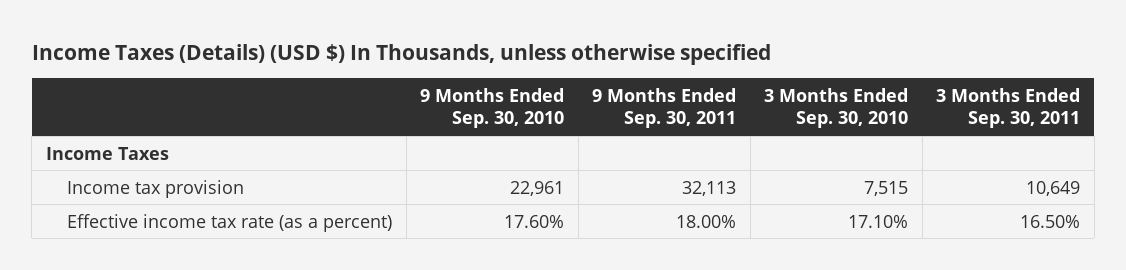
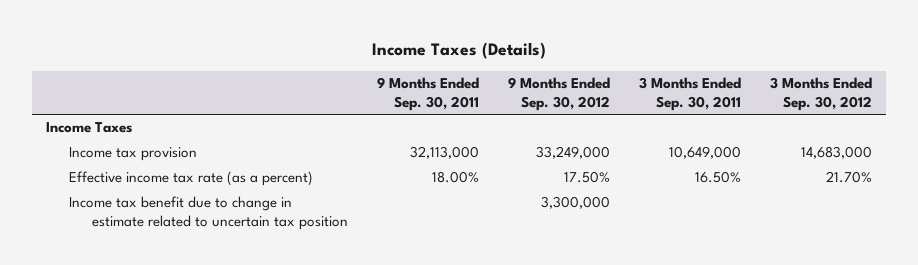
- Income Taxes (Details) (USD $) In Thousands, unless otherwise specified
+ Income Taxes (Details)
- | 9 Months Ended Sep. 30, 2010 | 9 Months Ended Sep. 30, 2011 | 3 Months Ended Sep. 30, 2010 | 3 Months Ended Sep. 30, 2011
+ | 9 Months Ended Sep. 30, 2011 | 9 Months Ended Sep. 30, 2012 | 3 Months Ended Sep. 30, 2011 | 3 Months Ended Sep. 30, 2012
- Income tax provision | 22,961 | 32,113 | 7,515 | 10,649
+ Income tax provision | 32,113,000 | 33,249,000 | 10,649,000 | 14,683,000
+ Income tax benefit due to change in estimate related to uncertain tax position | | 3,300,000 | |

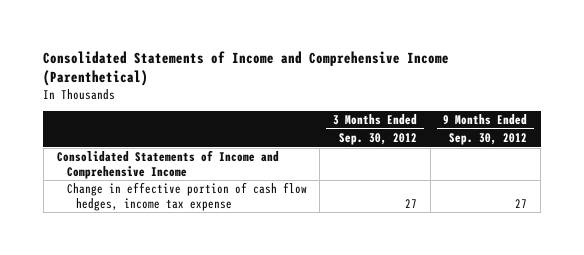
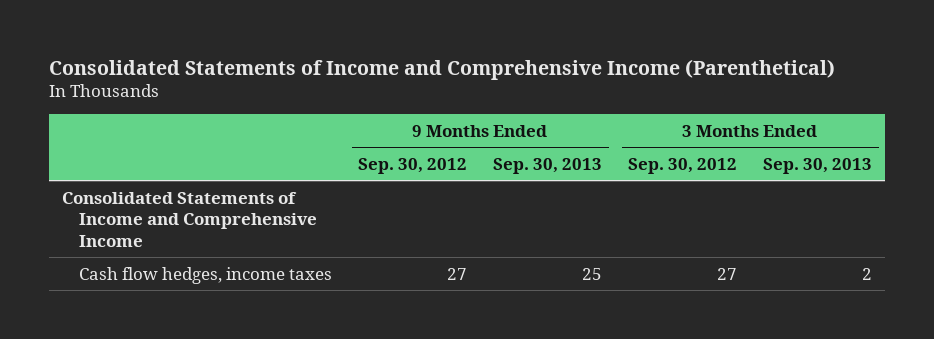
- | 3 Months Ended Sep. 30, 2012 | 9 Months Ended Sep. 30, 2012
+ | 9 Months Ended Sep. 30, 2012 | 9 Months Ended Sep. 30, 2013 | 3 Months Ended Sep. 30, 2012 | 3 Months Ended Sep. 30, 2013
- Change in effective portion of cash flow hedges, income tax expense | 27 | 27
+ Cash flow hedges, income taxes | 27 | 25 | 27 | 2

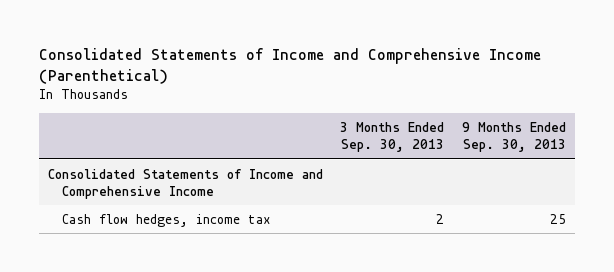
- | 9 Months Ended Sep. 30, 2012 | 9 Months Ended Sep. 30, 2013 | 3 Months Ended Sep. 30, 2012 | 3 Months Ended Sep. 30, 2013
+ | 3 Months Ended Sep. 30, 2013 | 9 Months Ended Sep. 30, 2013
- Cash flow hedges, income taxes | 27 | 25 | 27 | 2
+ Cash flow hedges, income tax | 2 | 25

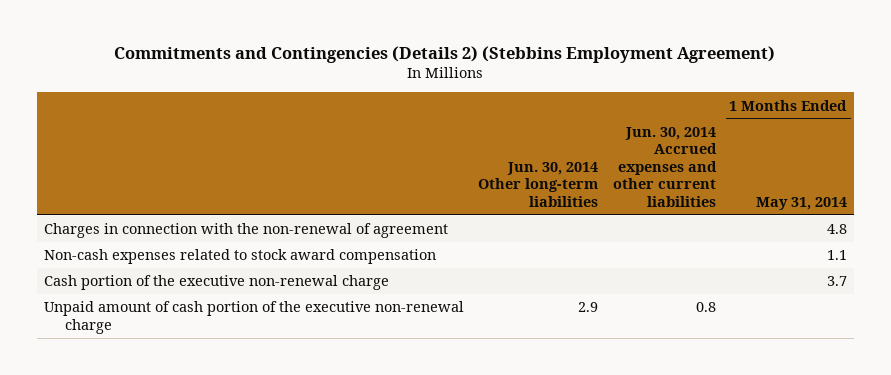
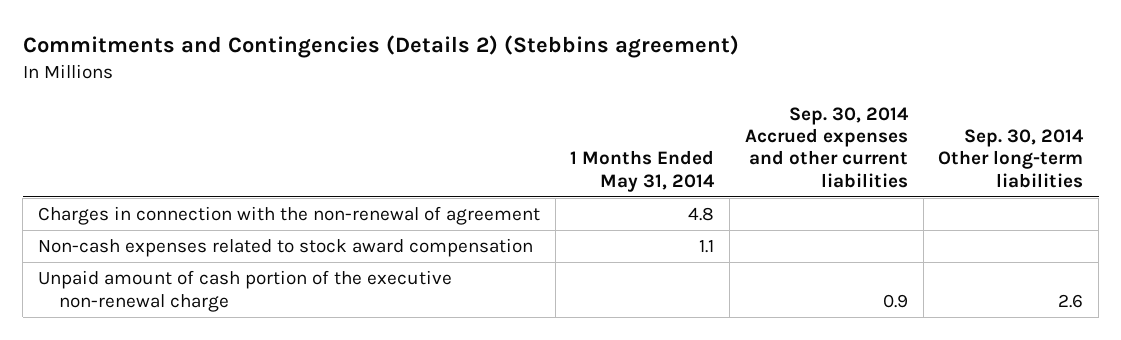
- Commitments and Contingencies (Details 2) (Stebbins Employment Agreement)
+ Commitments and Contingencies (Details 2) (Stebbins agreement)
- | Jun. 30, 2014 Other long-term liabilities | Jun. 30, 2014 Accrued expenses and other current liabilities | 1 Months Ended May 31, 2014
+ | 1 Months Ended May 31, 2014 | Sep. 30, 2014 Accrued expenses and other current liabilities | Sep. 30, 2014 Other long-term liabilities
- Cash portion of the executive non-renewal charge | | | 3.7

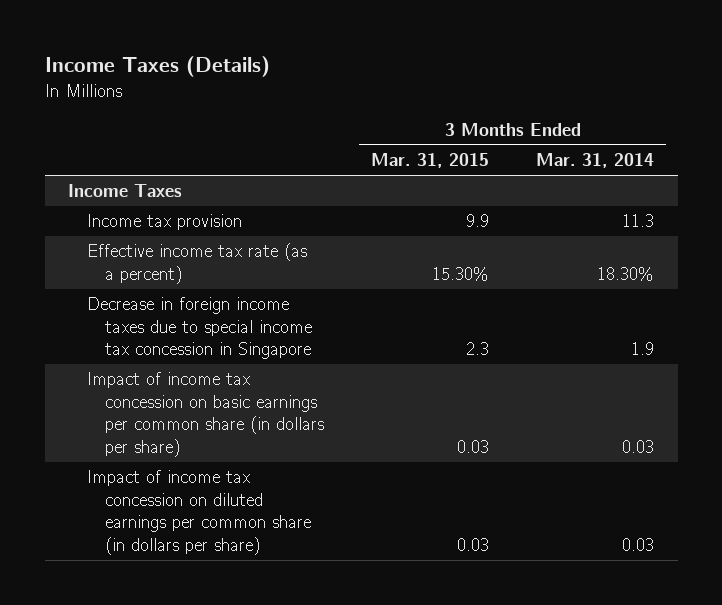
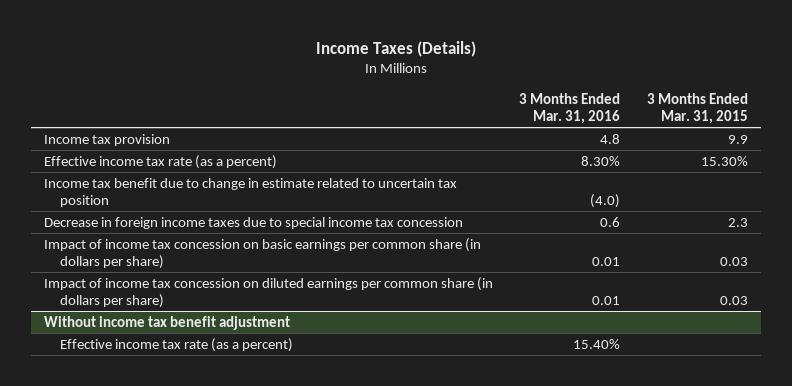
- | 3 Months Ended Mar. 31, 2015 | 3 Months Ended Mar. 31, 2014
+ | 3 Months Ended Mar. 31, 2016 | 3 Months Ended Mar. 31, 2015
- Income Taxes
- Decrease in foreign income taxes due to special income tax concession in Singapore | 2.3 | 1.9
+ Income tax benefit due to change in estimate related to uncertain tax position | (4.0) |
+ Decrease in foreign income taxes due to special income tax concession | 0.6 | 2.3
+ Without income tax benefit adjustment
+ Effective income tax rate (as a percent) | 15.40% |

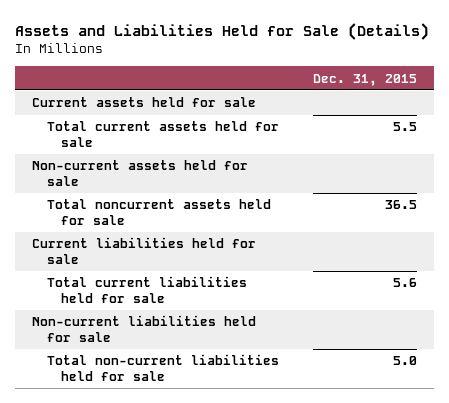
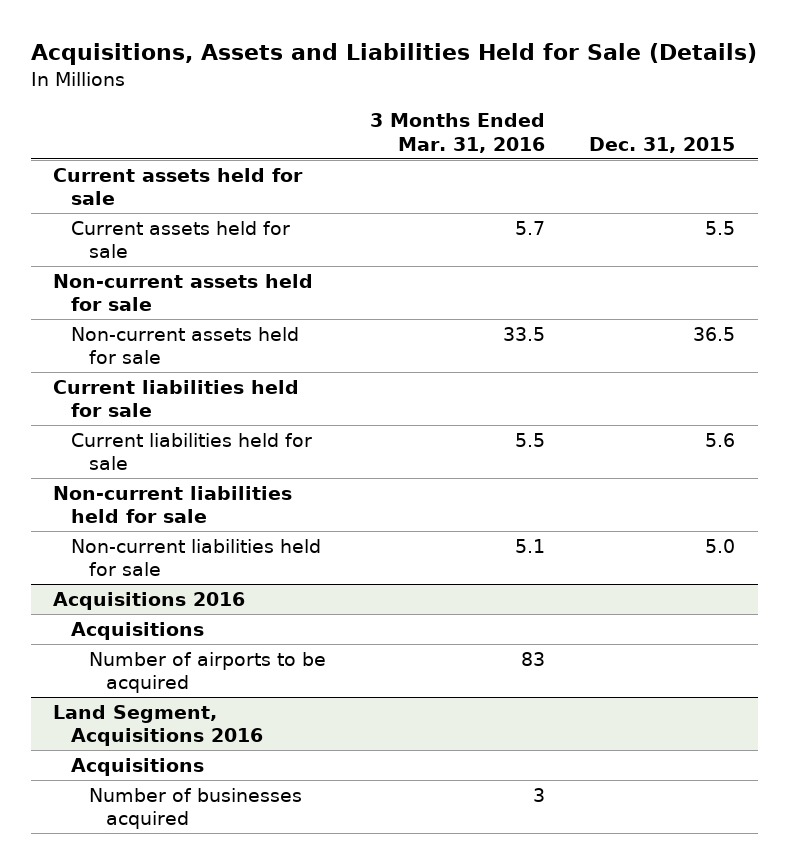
- Assets and Liabilities Held for Sale (Details)
+ Acquisitions, Assets and Liabilities Held for Sale (Details)
- | Dec. 31, 2015
+ | 3 Months Ended Mar. 31, 2016 | Dec. 31, 2015
- Total current assets held for sale | 5.5
+ Current assets held for sale | 5.7 | 5.5
- Total noncurrent assets held for sale | 36.5
+ Non-current assets held for sale | 33.5 | 36.5
- Total current liabilities held for sale | 5.6
+ Current liabilities held for sale | 5.5 | 5.6
- Total non-current liabilities held for sale | 5.0
+ Non-current liabilities held for sale | 5.1 | 5.0
+ Acquisitions 2016
+ Acquisitions
+ Number of airports to be acquired | 83 |
+ Land Segment, Acquisitions 2016
+ Acquisitions
+ Number of businesses acquired | 3 |

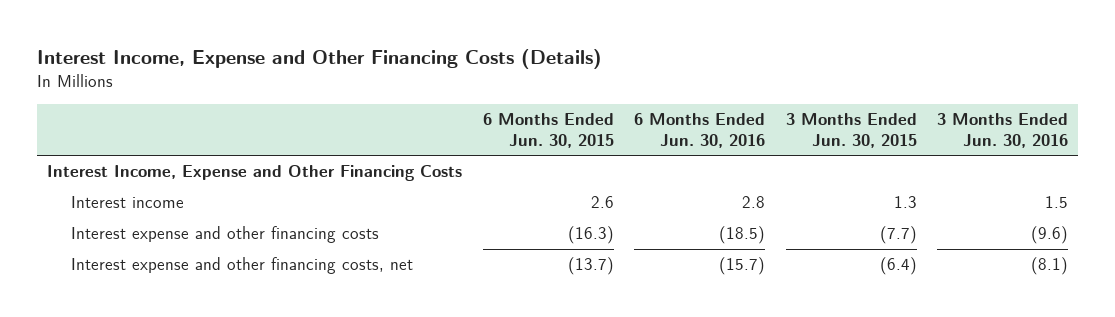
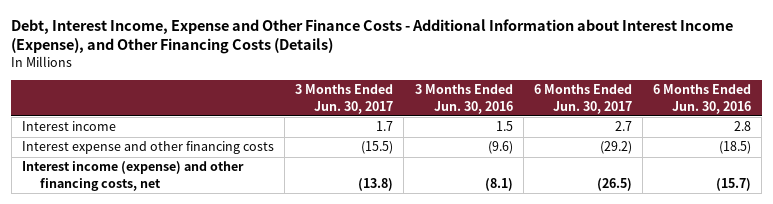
- Interest Income, Expense and Other Financing Costs (Details)
+ Debt, Interest Income, Expense and Other Finance Costs - Additional Information about Interest Income (Expense), and Other Financing Costs (Details)
- | 6 Months Ended Jun. 30, 2015 | 6 Months Ended Jun. 30, 2016 | 3 Months Ended Jun. 30, 2015 | 3 Months Ended Jun. 30, 2016
+ | 3 Months Ended Jun. 30, 2017 | 3 Months Ended Jun. 30, 2016 | 6 Months Ended Jun. 30, 2017 | 6 Months Ended Jun. 30, 2016
- Interest Income, Expense and Other Financing Costs
- Interest expense and other financing costs, net | (13.7) | (15.7) | (6.4) | (8.1)
+ Interest income (expense) and other financing costs, net | (13.8) | (8.1) | (26.5) | (15.7)

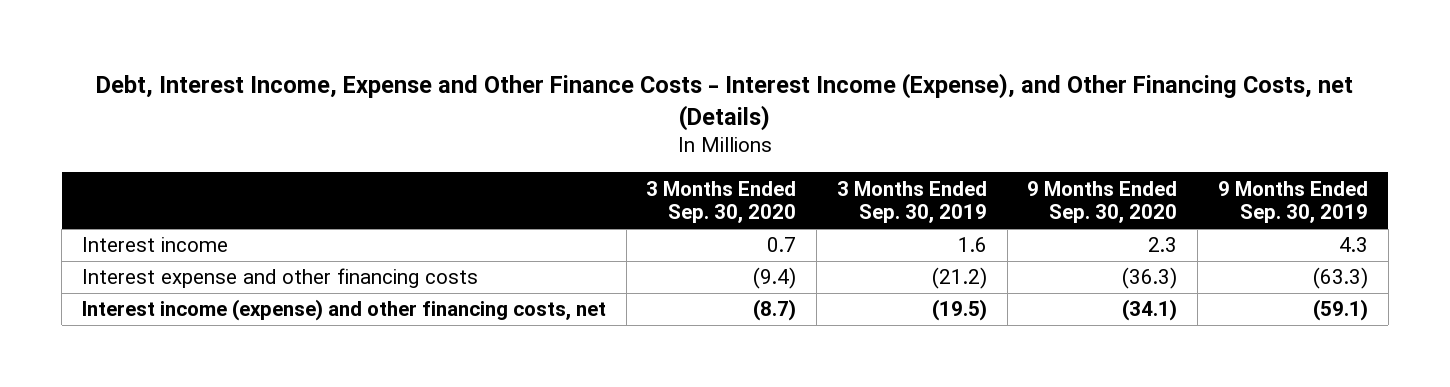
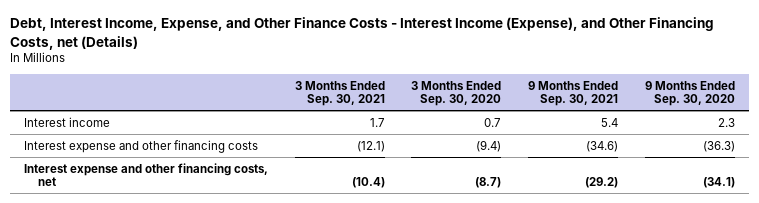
- Debt, Interest Income, Expense and Other Finance Costs - Interest Income (Expense), and Other Financing Costs, net (Details)
+ Debt, Interest Income, Expense, and Other Finance Costs - Interest Income (Expense), and Other Financing Costs, net (Details)
- | 3 Months Ended Sep. 30, 2020 | 3 Months Ended Sep. 30, 2019 | 9 Months Ended Sep. 30, 2020 | 9 Months Ended Sep. 30, 2019
+ | 3 Months Ended Sep. 30, 2021 | 3 Months Ended Sep. 30, 2020 | 9 Months Ended Sep. 30, 2021 | 9 Months Ended Sep. 30, 2020
- Interest income (expense) and other financing costs, net | (8.7) | (19.5) | (34.1) | (59.1)
+ Interest expense and other financing costs, net | (10.4) | (8.7) | (29.2) | (34.1)

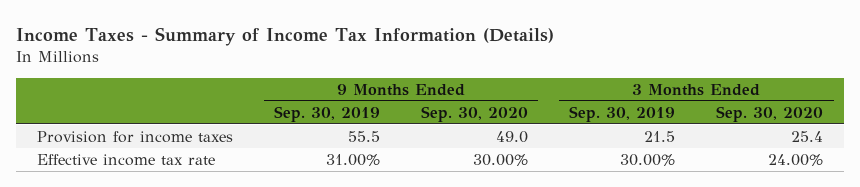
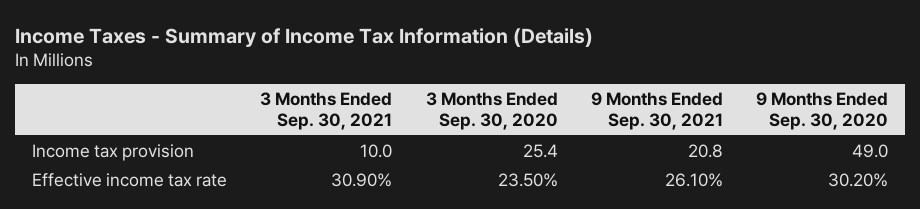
- | 9 Months Ended Sep. 30, 2019 | 9 Months Ended Sep. 30, 2020 | 3 Months Ended Sep. 30, 2019 | 3 Months Ended Sep. 30, 2020
+ | 3 Months Ended Sep. 30, 2021 | 3 Months Ended Sep. 30, 2020 | 9 Months Ended Sep. 30, 2021 | 9 Months Ended Sep. 30, 2020
- Provision for income taxes | 55.5 | 49.0 | 21.5 | 25.4
- Effective income tax rate | 31.00% | 30.00% | 30.00% | 24.00%
+ Income tax provision | 10.0 | 25.4 | 20.8 | 49.0
+ Effective income tax rate | 30.90% | 23.50% | 26.10% | 30.20%

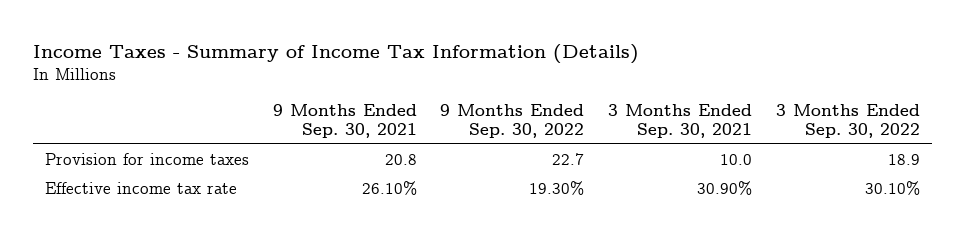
- | 3 Months Ended Sep. 30, 2021 | 3 Months Ended Sep. 30, 2020 | 9 Months Ended Sep. 30, 2021 | 9 Months Ended Sep. 30, 2020
+ | 9 Months Ended Sep. 30, 2021 | 9 Months Ended Sep. 30, 2022 | 3 Months Ended Sep. 30, 2021 | 3 Months Ended Sep. 30, 2022
- Income tax provision | 10.0 | 25.4 | 20.8 | 49.0
+ Provision for income taxes | 20.8 | 22.7 | 10.0 | 18.9

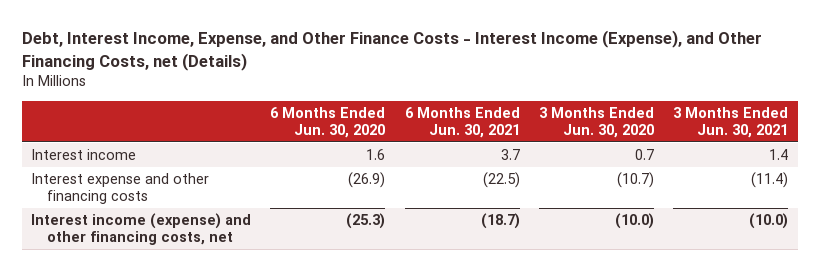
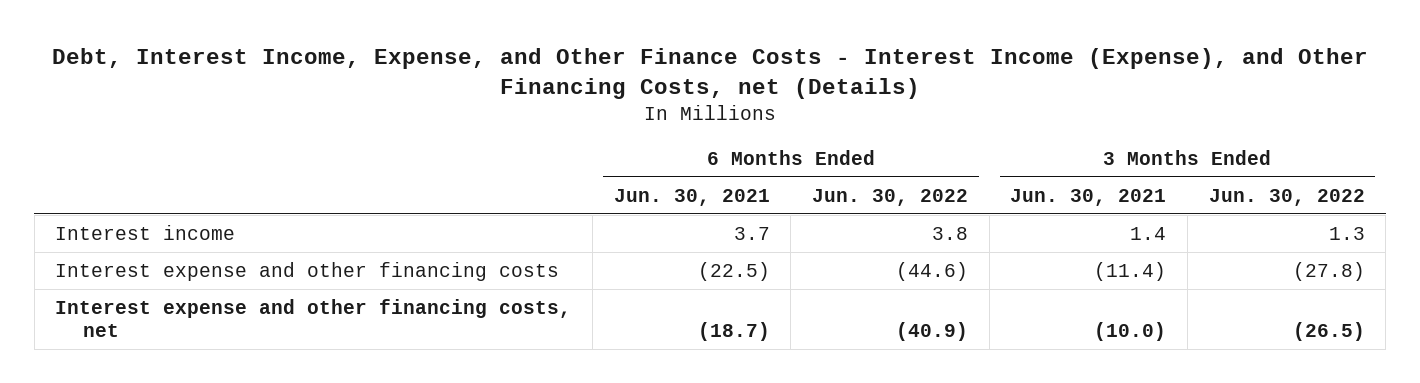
- | 6 Months Ended Jun. 30, 2020 | 6 Months Ended Jun. 30, 2021 | 3 Months Ended Jun. 30, 2020 | 3 Months Ended Jun. 30, 2021
+ | 6 Months Ended Jun. 30, 2021 | 6 Months Ended Jun. 30, 2022 | 3 Months Ended Jun. 30, 2021 | 3 Months Ended Jun. 30, 2022
- Interest income (expense) and other financing costs, net | (25.3) | (18.7) | (10.0) | (10.0)
+ Interest expense and other financing costs, net | (18.7) | (40.9) | (10.0) | (26.5)

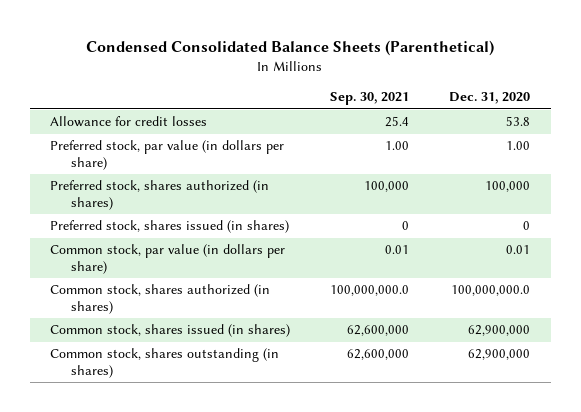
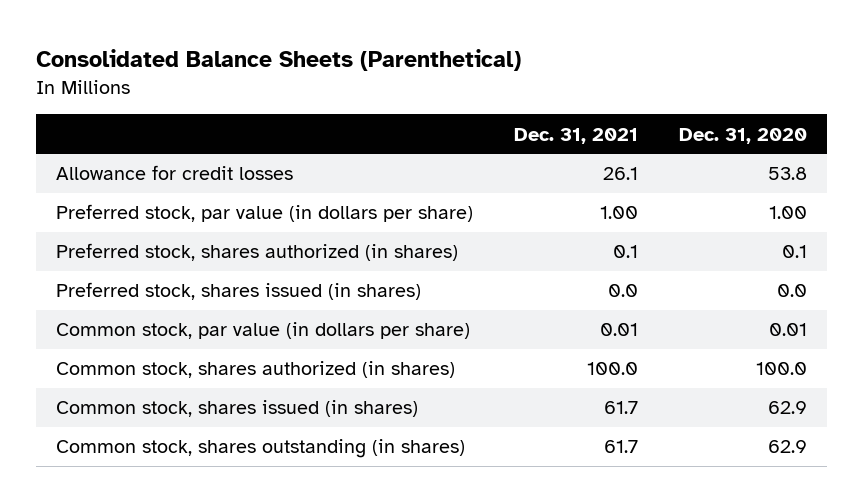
- Condensed Consolidated Balance Sheets (Parenthetical)
+ Consolidated Balance Sheets (Parenthetical)
- | Sep. 30, 2021 | Dec. 31, 2020
+ | Dec. 31, 2021 | Dec. 31, 2020
- Preferred stock, shares authorized (in shares) | 100,000 | 100,000
- Preferred stock, shares issued (in shares) | 0 | 0
+ Preferred stock, shares authorized (in shares) | 0.1 | 0.1
+ Preferred stock, shares issued (in shares) | 0.0 | 0.0
- Common stock, shares authorized (in shares) | 100,000,000.0 | 100,000,000.0
- Common stock, shares issued (in shares) | 62,600,000 | 62,900,000
- Common stock, shares outstanding (in shares) | 62,600,000 | 62,900,000
+ Common stock, shares authorized (in shares) | 100.0 | 100.0
+ Common stock, shares issued (in shares) | 61.7 | 62.9
+ Common stock, shares outstanding (in shares) | 61.7 | 62.9

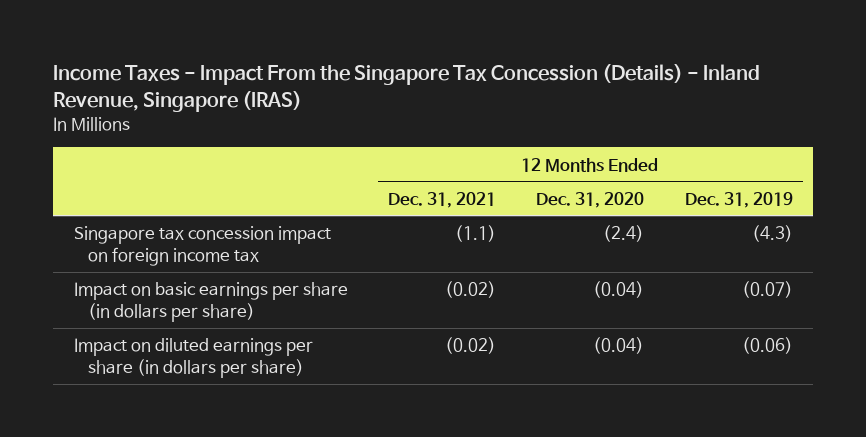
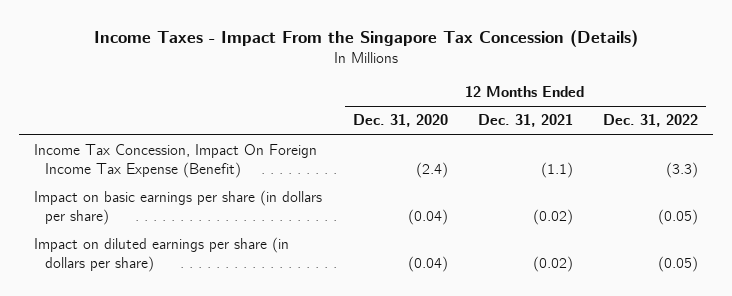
- Income Taxes - Impact From the Singapore Tax Concession (Details) - Inland Revenue, Singapore (IRAS)
+ Income Taxes - Impact From the Singapore Tax Concession (Details)
- | 12 Months Ended Dec. 31, 2021 | 12 Months Ended Dec. 31, 2020 | 12 Months Ended Dec. 31, 2019
+ | 12 Months Ended Dec. 31, 2020 | 12 Months Ended Dec. 31, 2021 | 12 Months Ended Dec. 31, 2022
- Singapore tax concession impact on foreign income tax | (1.1) | (2.4) | (4.3)
+ Income Tax Concession, Impact On Foreign Income Tax Expense (Benefit) | (2.4) | (1.1) | (3.3)

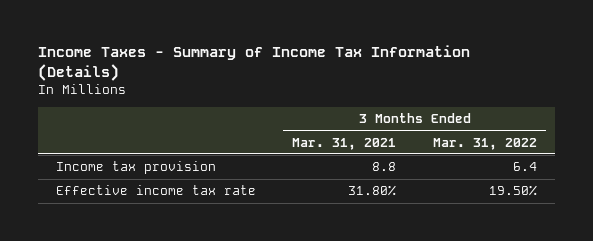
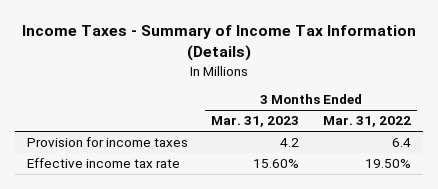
- | 3 Months Ended Mar. 31, 2021 | 3 Months Ended Mar. 31, 2022
+ | 3 Months Ended Mar. 31, 2023 | 3 Months Ended Mar. 31, 2022
- Income tax provision | 8.8 | 6.4
+ Provision for income taxes | 4.2 | 6.4

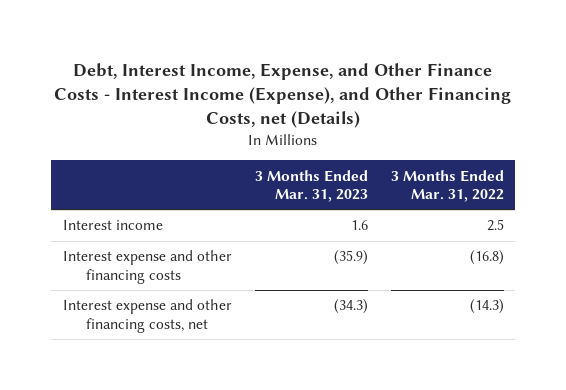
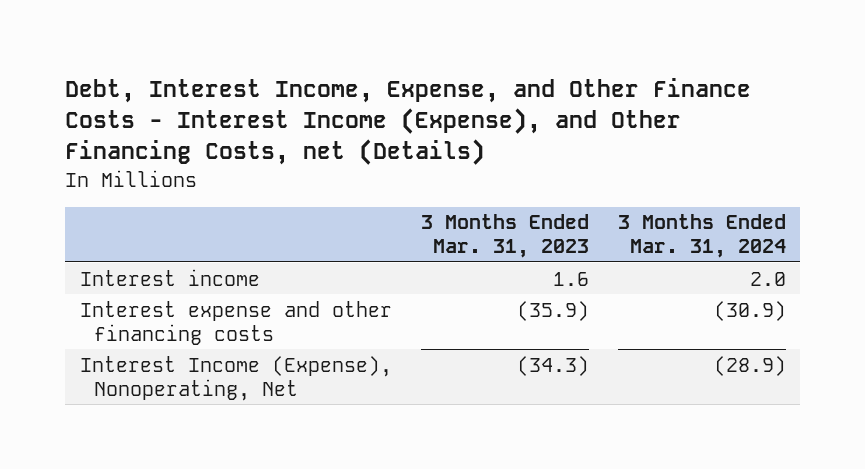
- | 3 Months Ended Mar. 31, 2023 | 3 Months Ended Mar. 31, 2022
+ | 3 Months Ended Mar. 31, 2023 | 3 Months Ended Mar. 31, 2024
- Interest expense and other financing costs, net | (34.3) | (14.3)
+ Interest Income (Expense), Nonoperating, Net | (34.3) | (28.9)

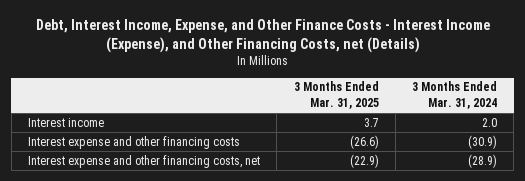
- | 3 Months Ended Mar. 31, 2023 | 3 Months Ended Mar. 31, 2024
+ | 3 Months Ended Mar. 31, 2025 | 3 Months Ended Mar. 31, 2024
- Interest Income (Expense), Nonoperating, Net | (34.3) | (28.9)
+ Interest expense and other financing costs, net | (22.9) | (28.9)

